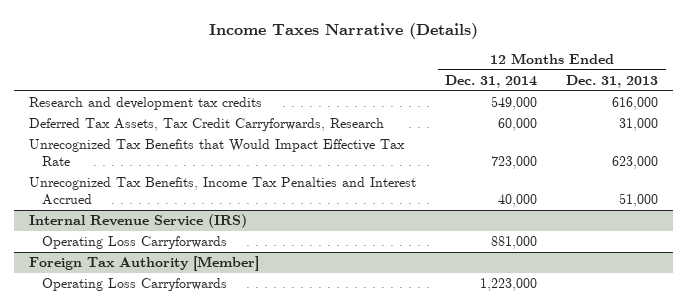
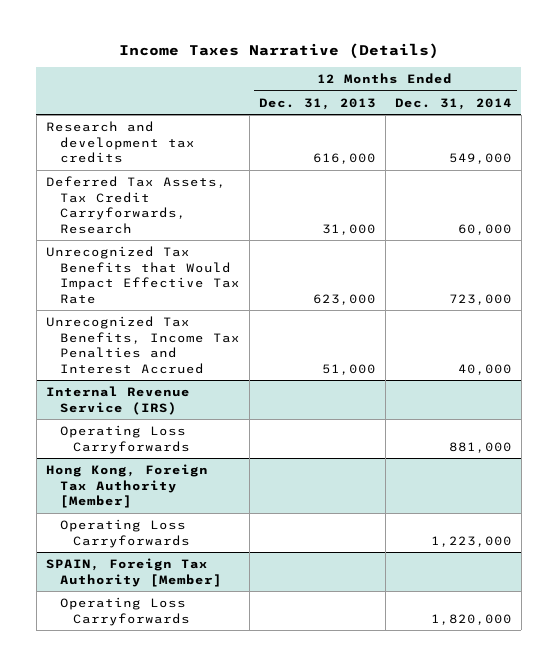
- | 12 Months Ended Dec. 31, 2014 | 12 Months Ended Dec. 31, 2013
+ | 12 Months Ended Dec. 31, 2013 | 12 Months Ended Dec. 31, 2014
- Foreign Tax Authority [Member]
+ Hong Kong, Foreign Tax Authority [Member]
+ SPAIN, Foreign Tax Authority [Member]
+ Operating Loss Carryforwards | | 1,820,000

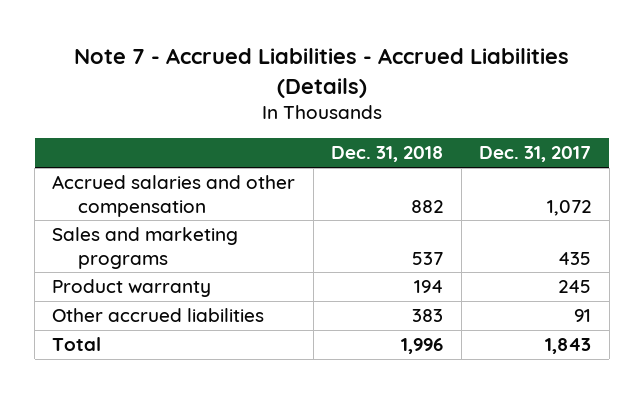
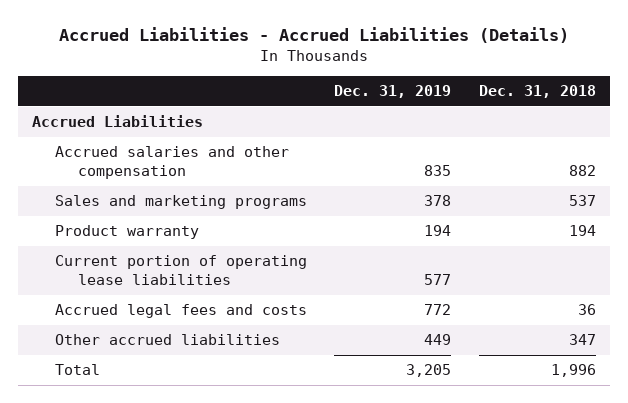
- Note 7 - Accrued Liabilities - Accrued Liabilities (Details)
+ Accrued Liabilities - Accrued Liabilities (Details)
- | Dec. 31, 2018 | Dec. 31, 2017
+ | Dec. 31, 2019 | Dec. 31, 2018
+ Accrued Liabilities
- Other accrued liabilities | 383 | 91
+ Current portion of operating lease liabilities | 577 |
+ Accrued legal fees and costs | 772 | 36
+ Other accrued liabilities | 449 | 347

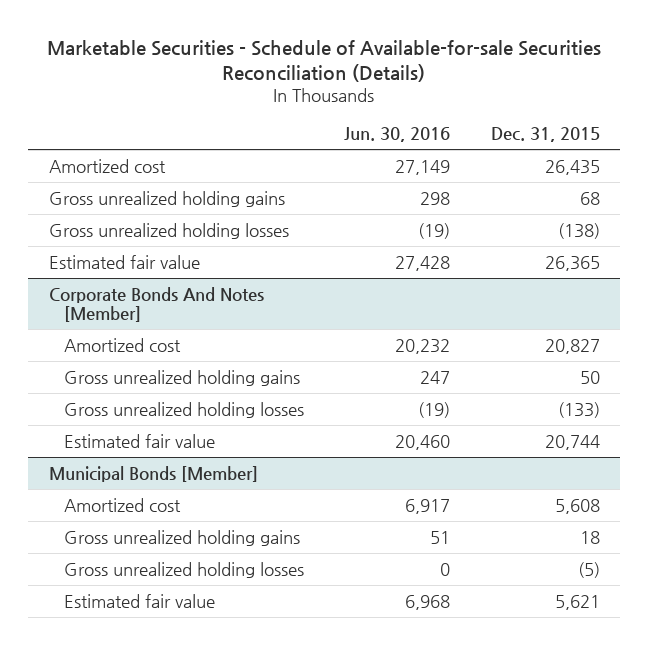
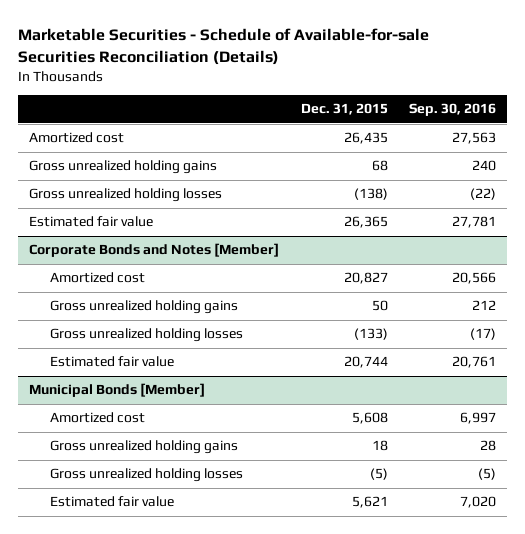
- | Jun. 30, 2016 | Dec. 31, 2015
+ | Dec. 31, 2015 | Sep. 30, 2016
- Corporate Bonds And Notes [Member]
+ Corporate Bonds and Notes [Member]

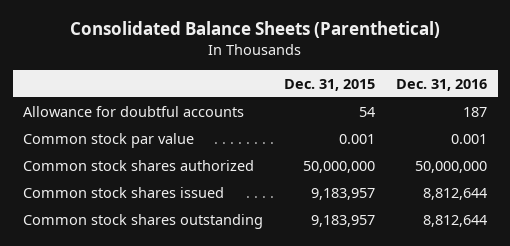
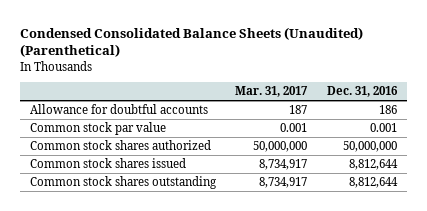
- Consolidated Balance Sheets (Parenthetical)
+ Condensed Consolidated Balance Sheets (Unaudited) (Parenthetical)
- | Dec. 31, 2015 | Dec. 31, 2016
+ | Mar. 31, 2017 | Dec. 31, 2016
- Allowance for doubtful accounts | 54 | 187
+ Allowance for doubtful accounts | 187 | 186

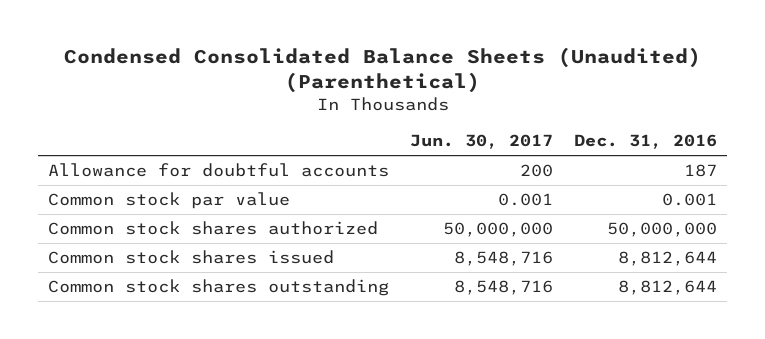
- | Mar. 31, 2017 | Dec. 31, 2016
+ | Jun. 30, 2017 | Dec. 31, 2016
- Allowance for doubtful accounts | 187 | 186
+ Allowance for doubtful accounts | 200 | 187

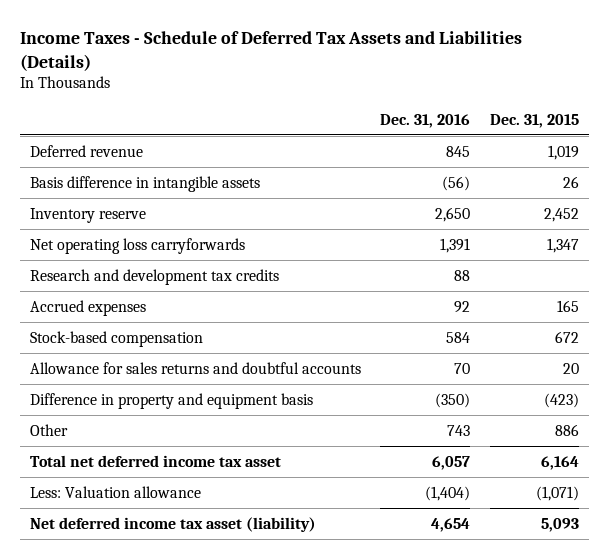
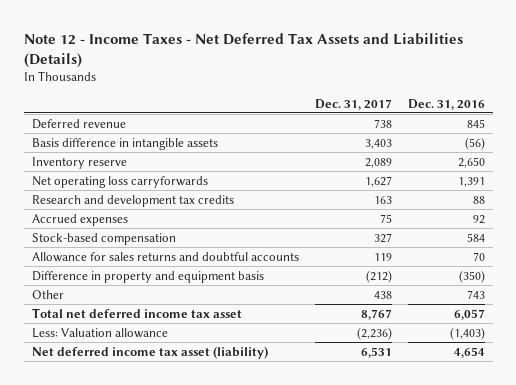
- Income Taxes - Schedule of Deferred Tax Assets and Liabilities (Details)
+ Note 12 - Income Taxes - Net Deferred Tax Assets and Liabilities (Details)
- | Dec. 31, 2016 | Dec. 31, 2015
+ | Dec. 31, 2017 | Dec. 31, 2016
- Less: Valuation allowance | (1,404) | (1,071)
+ Less: Valuation allowance | (2,236) | (1,403)

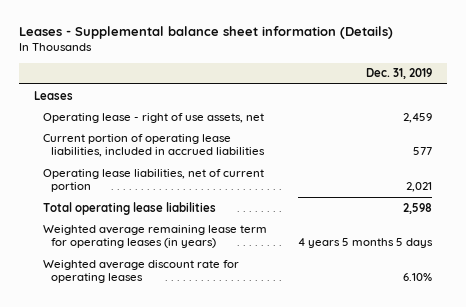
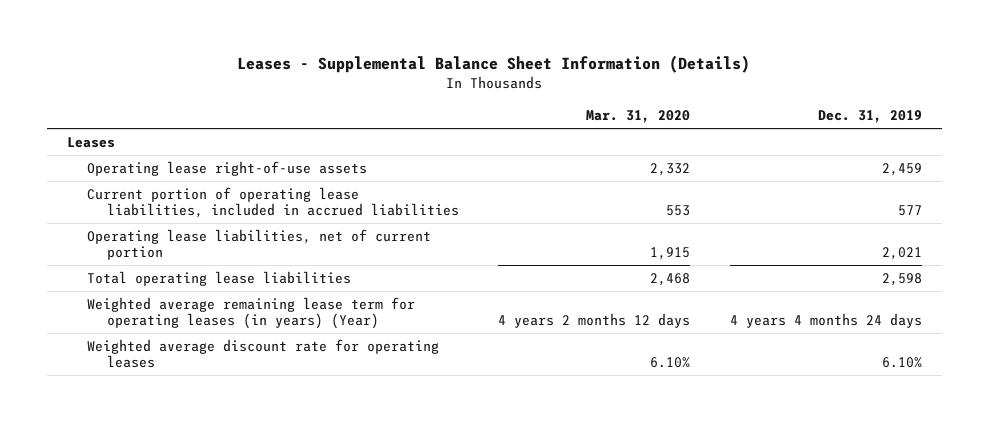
- Leases - Supplemental balance sheet information (Details)
+ Leases - Supplemental Balance Sheet Information (Details)
- | Dec. 31, 2019
+ | Mar. 31, 2020 | Dec. 31, 2019
- Operating lease - right of use assets, net | 2,459
+ Operating lease right-of-use assets | 2,332 | 2,459
- Weighted average remaining lease term for operating leases (in years) | 4 years 5 months 5 days
+ Weighted average remaining lease term for operating leases (in years) (Year) | 4 years 2 months 12 days | 4 years 4 months 24 days

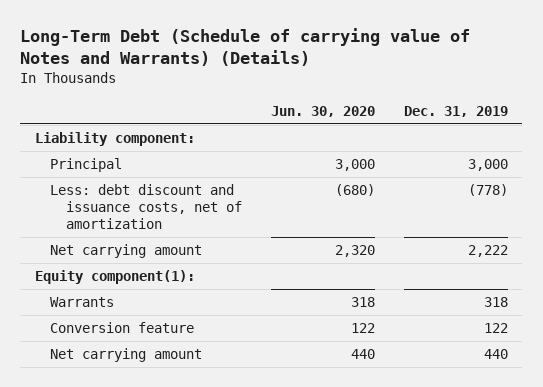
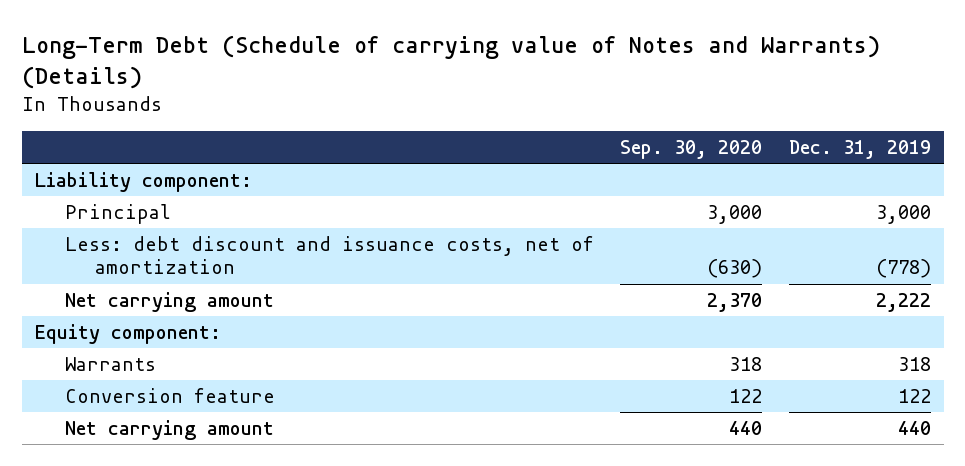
- | Jun. 30, 2020 | Dec. 31, 2019
+ | Sep. 30, 2020 | Dec. 31, 2019
- Equity component(1):
+ Equity component:

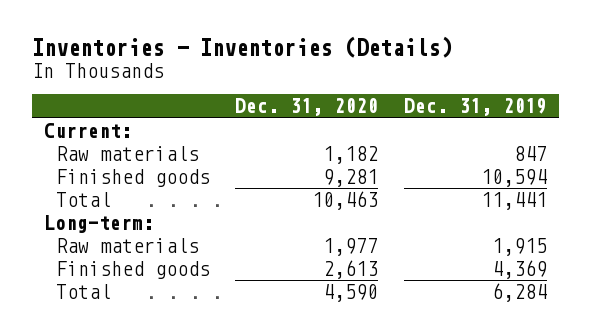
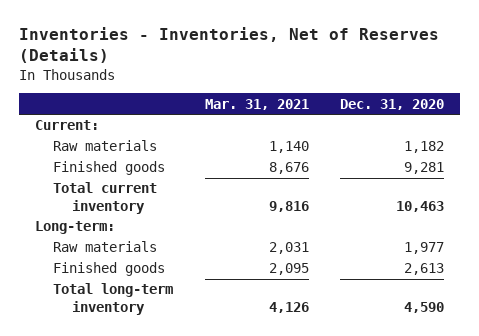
- Inventories - Inventories (Details)
+ Inventories - Inventories, Net of Reserves (Details)
- | Dec. 31, 2020 | Dec. 31, 2019
+ | Mar. 31, 2021 | Dec. 31, 2020
- Total | 10,463 | 11,441
+ Total current inventory | 9,816 | 10,463
- Total | 4,590 | 6,284
+ Total long-term inventory | 4,126 | 4,590

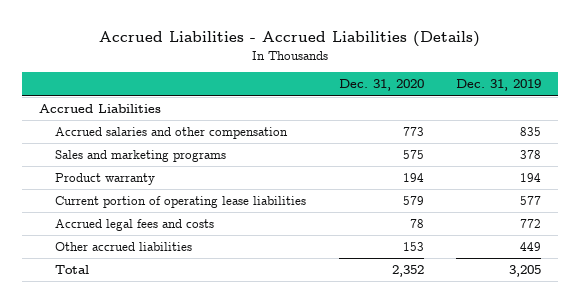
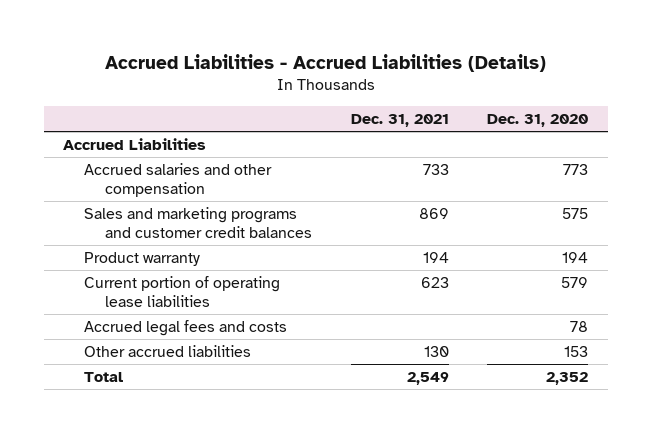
- | Dec. 31, 2020 | Dec. 31, 2019
+ | Dec. 31, 2021 | Dec. 31, 2020
- Sales and marketing programs | 575 | 378
+ Sales and marketing programs and customer credit balances | 869 | 575

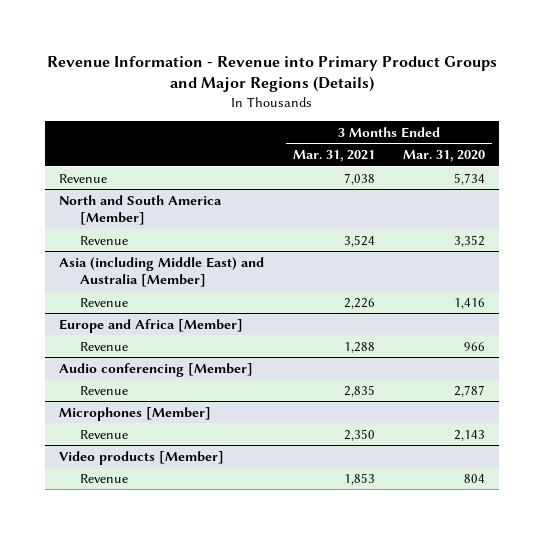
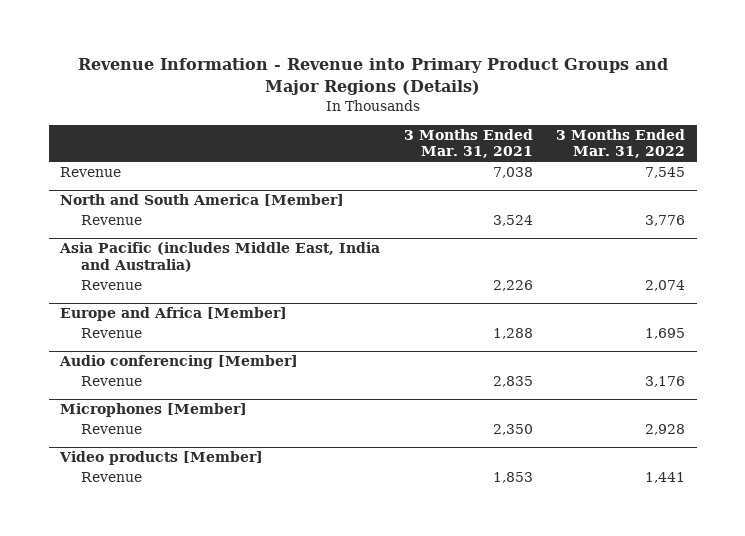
- | 3 Months Ended Mar. 31, 2021 | 3 Months Ended Mar. 31, 2020
+ | 3 Months Ended Mar. 31, 2021 | 3 Months Ended Mar. 31, 2022
- Asia (including Middle East) and Australia [Member]
+ Asia Pacific (includes Middle East, India and Australia)

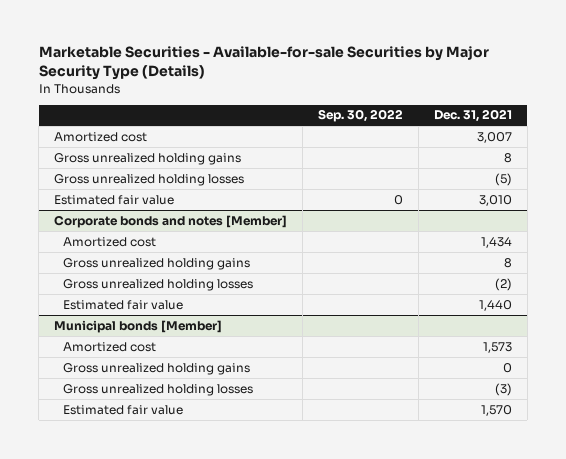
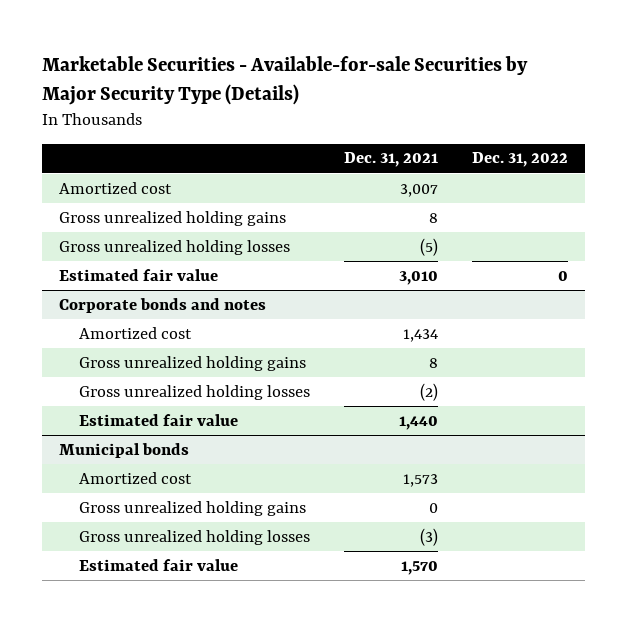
- | Sep. 30, 2022 | Dec. 31, 2021
+ | Dec. 31, 2021 | Dec. 31, 2022
- Corporate bonds and notes [Member]
+ Corporate bonds and notes
- Municipal bonds [Member]
+ Municipal bonds

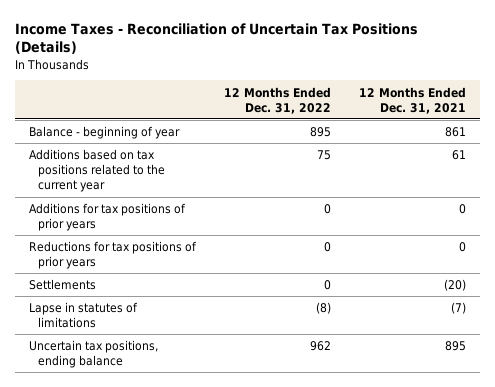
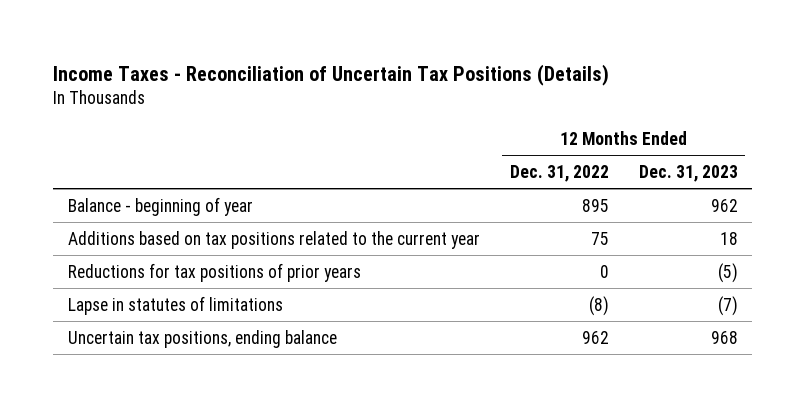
- | 12 Months Ended Dec. 31, 2022 | 12 Months Ended Dec. 31, 2021
+ | 12 Months Ended Dec. 31, 2022 | 12 Months Ended Dec. 31, 2023
- Additions for tax positions of prior years | 0 | 0
- Settlements | 0 | (20)

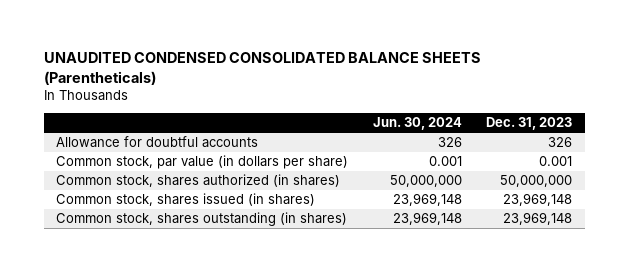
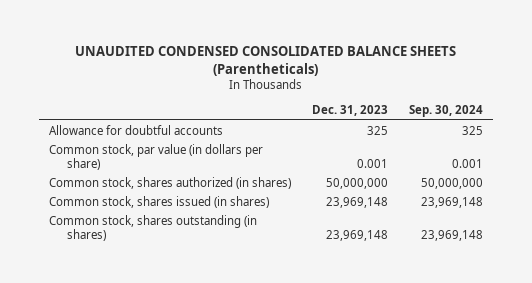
- | Jun. 30, 2024 | Dec. 31, 2023
+ | Dec. 31, 2023 | Sep. 30, 2024
- Allowance for doubtful accounts | 326 | 326
+ Allowance for doubtful accounts | 325 | 325

